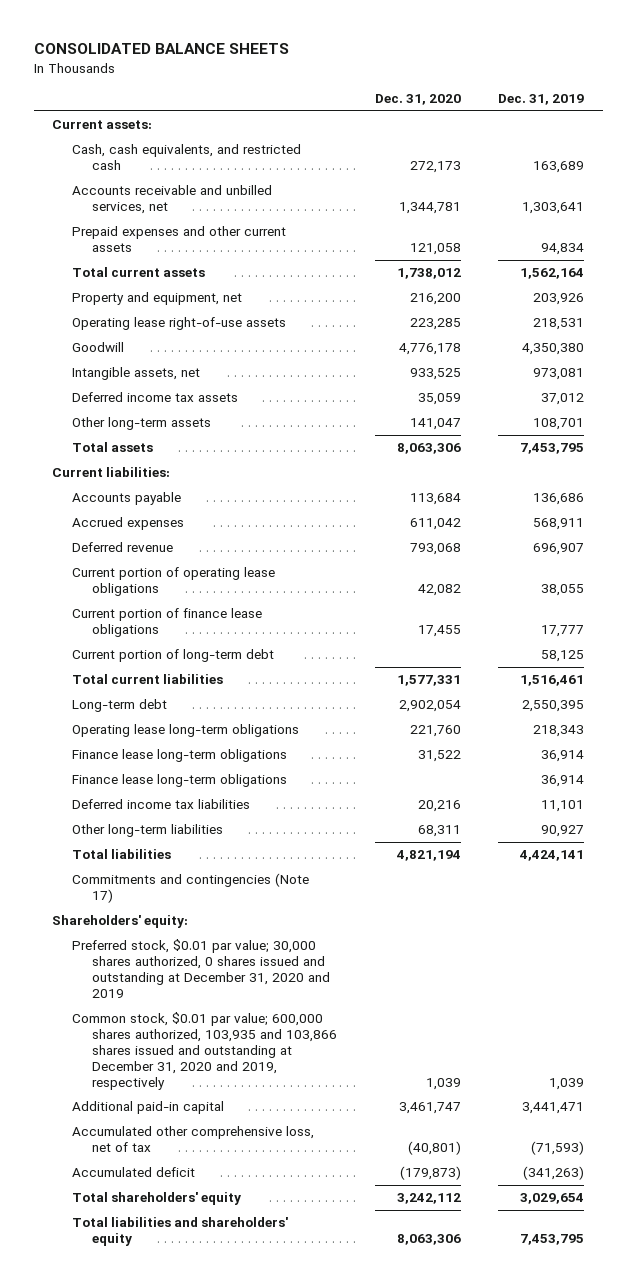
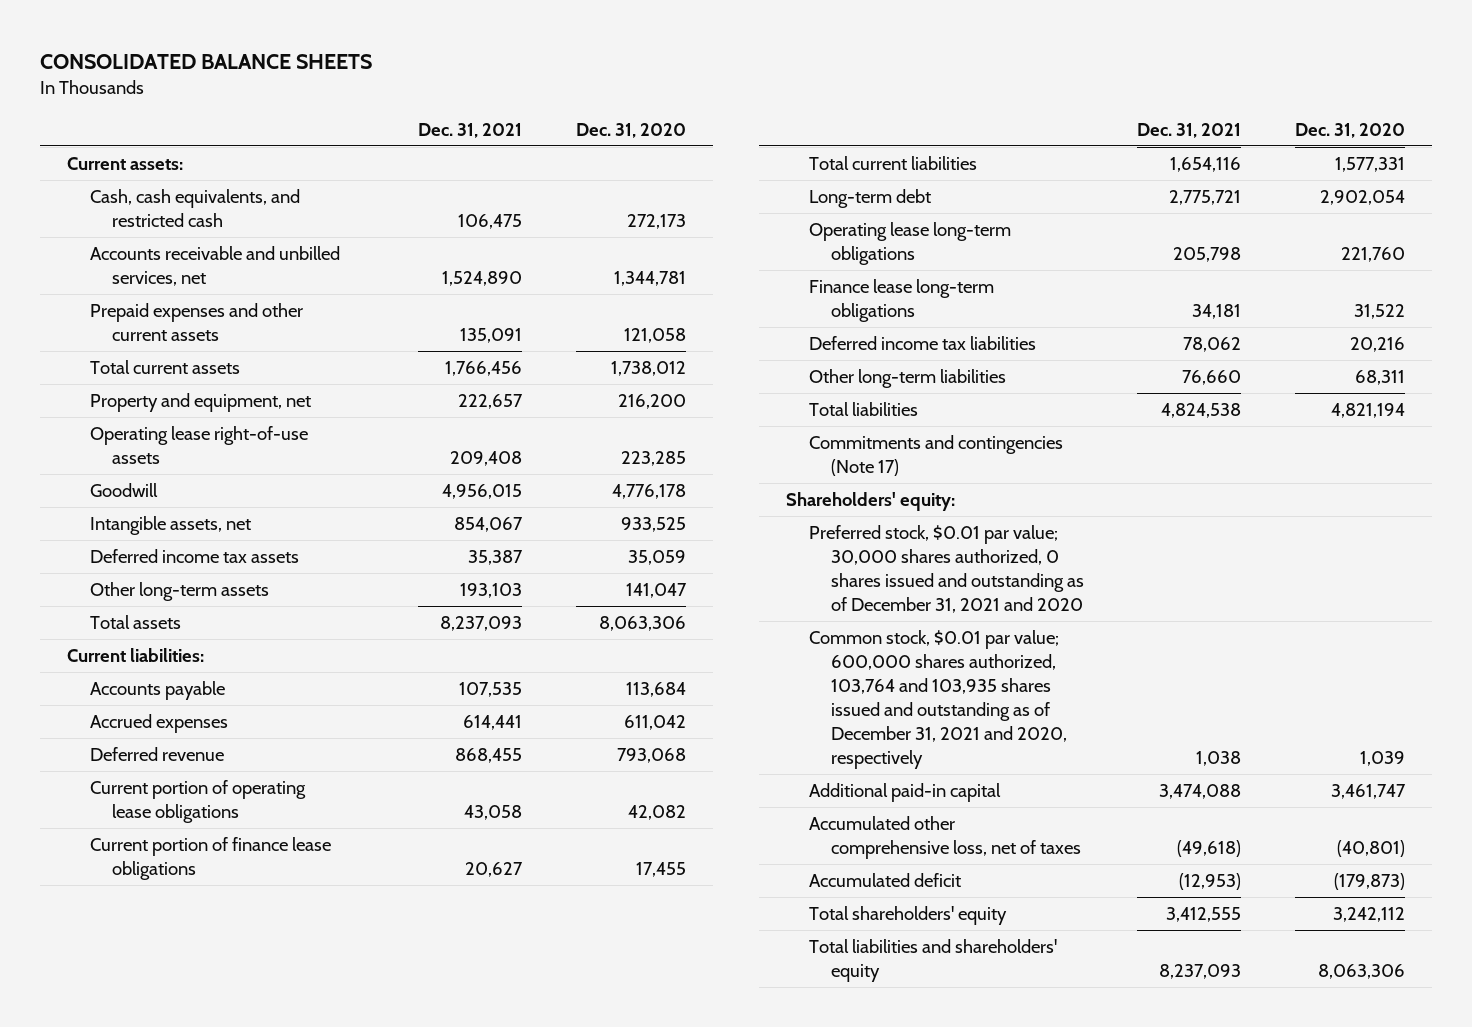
- | Dec. 31, 2020 | Dec. 31, 2019
+ | Dec. 31, 2021 | Dec. 31, 2020
- Current portion of long-term debt | | 58,125
- Finance lease long-term obligations | | 36,914
- Preferred stock, $0.01 par value; 30,000 shares authorized, 0 shares issued and outstanding at December 31, 2020 and 2019
- Common stock, $0.01 par value; 600,000 shares authorized, 103,935 and 103,866 shares issued and outstanding at December 31, 2020 and 2019, respectively | 1,039 | 1,039
+ Preferred stock, $0.01 par value; 30,000 shares authorized, 0 shares issued and outstanding as of December 31, 2021 and 2020
+ Common stock, $0.01 par value; 600,000 shares authorized, 103,764 and 103,935 shares issued and outstanding as of December 31, 2021 and 2020, respectively | 1,038 | 1,039
- Accumulated other comprehensive loss, net of tax | (40,801) | (71,593)
+ Accumulated other comprehensive loss, net of taxes | (49,618) | (40,801)

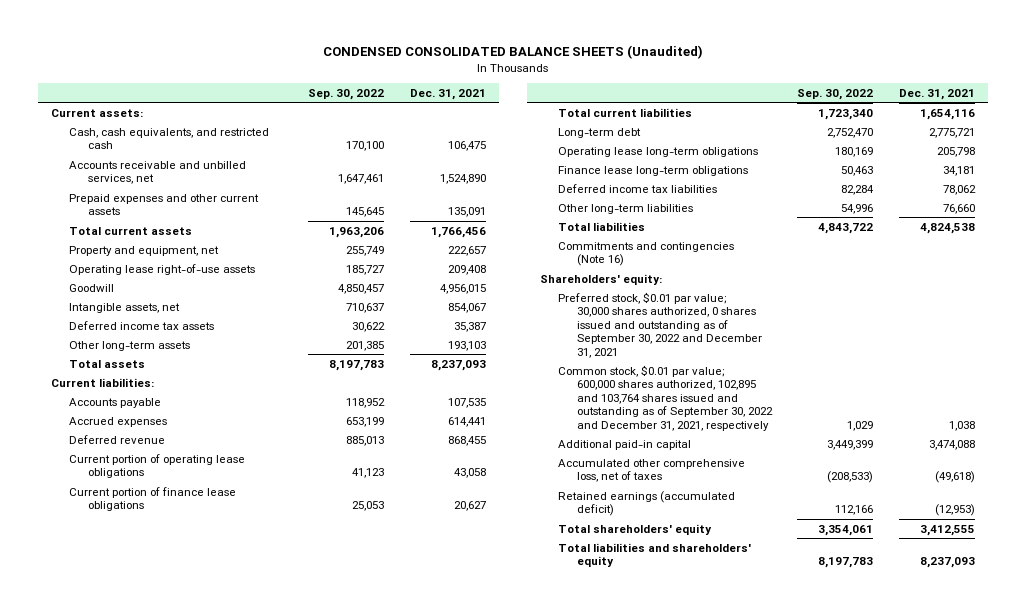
- CONSOLIDATED BALANCE SHEETS
+ CONDENSED CONSOLIDATED BALANCE SHEETS (Unaudited)
- | Dec. 31, 2021 | Dec. 31, 2020
+ | Sep. 30, 2022 | Dec. 31, 2021
- Commitments and contingencies (Note 17)
+ Commitments and contingencies (Note 16)
- Preferred stock, $0.01 par value; 30,000 shares authorized, 0 shares issued and outstanding as of December 31, 2021 and 2020
- Common stock, $0.01 par value; 600,000 shares authorized, 103,764 and 103,935 shares issued and outstanding as of December 31, 2021 and 2020, respectively | 1,038 | 1,039
+ Preferred stock, $0.01 par value; 30,000 shares authorized, 0 shares issued and outstanding as of September 30, 2022 and December 31, 2021
+ Common stock, $0.01 par value; 600,000 shares authorized, 102,895 and 103,764 shares issued and outstanding as of September 30, 2022 and December 31, 2021, respectively | 1,029 | 1,038
- Accumulated deficit | (12,953) | (179,873)
+ Retained earnings (accumulated deficit) | 112,166 | (12,953)

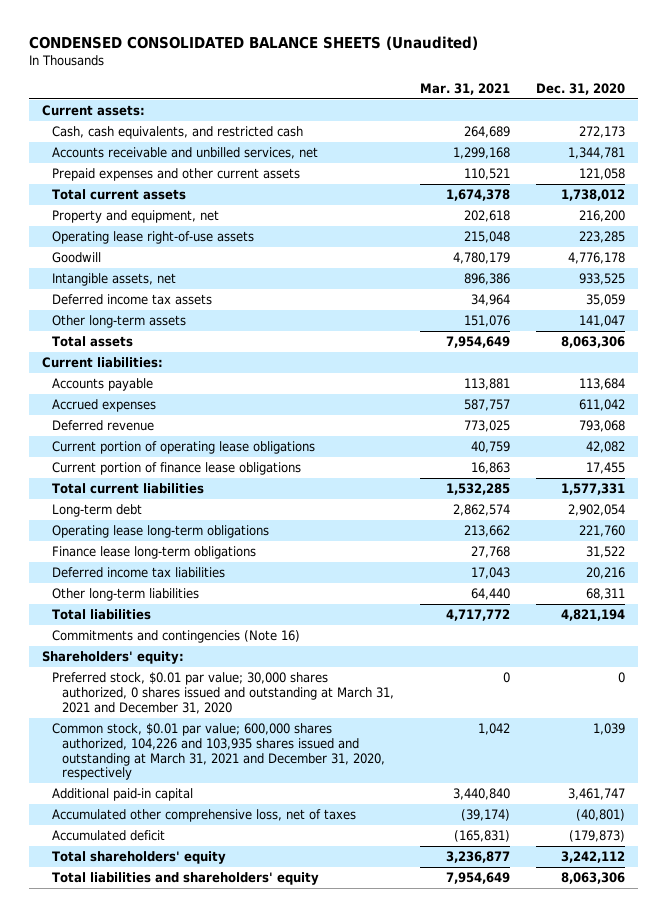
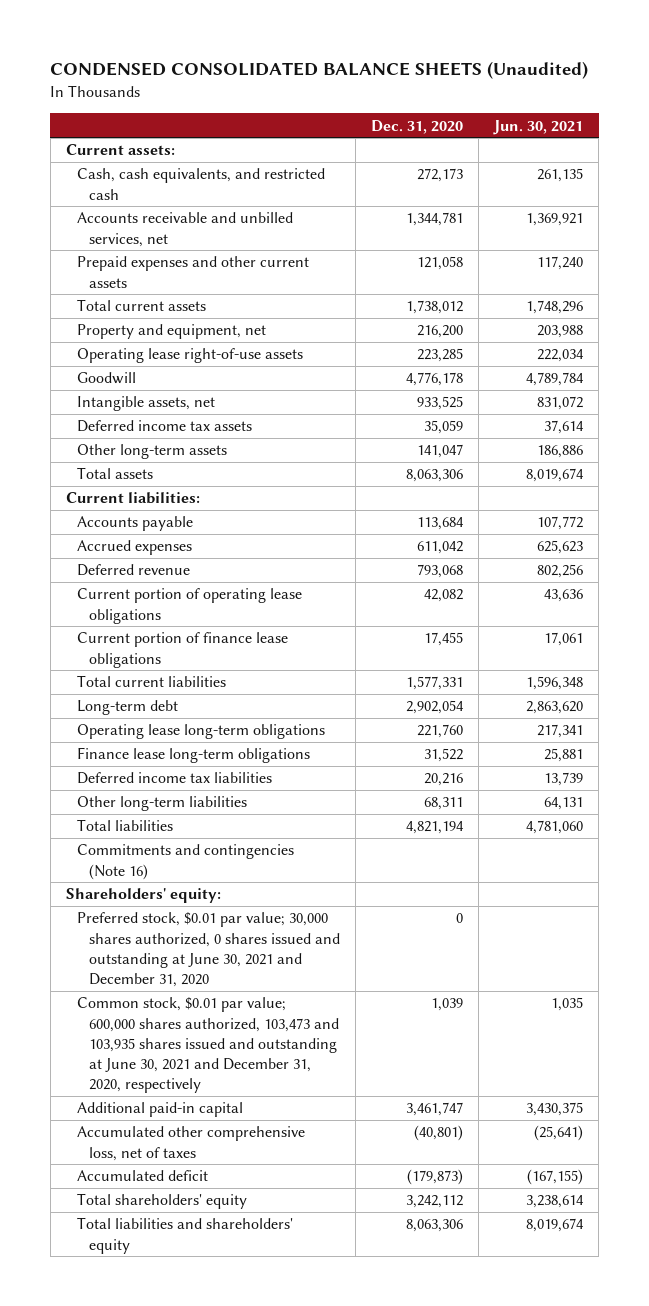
- | Mar. 31, 2021 | Dec. 31, 2020
+ | Dec. 31, 2020 | Jun. 30, 2021
- Preferred stock, $0.01 par value; 30,000 shares authorized, 0 shares issued and outstanding at March 31, 2021 and December 31, 2020 | 0 | 0
- Common stock, $0.01 par value; 600,000 shares authorized, 104,226 and 103,935 shares issued and outstanding at March 31, 2021 and December 31, 2020, respectively | 1,042 | 1,039
+ Preferred stock, $0.01 par value; 30,000 shares authorized, 0 shares issued and outstanding at June 30, 2021 and December 31, 2020 | 0 |
+ Common stock, $0.01 par value; 600,000 shares authorized, 103,473 and 103,935 shares issued and outstanding at June 30, 2021 and December 31, 2020, respectively | 1,039 | 1,035

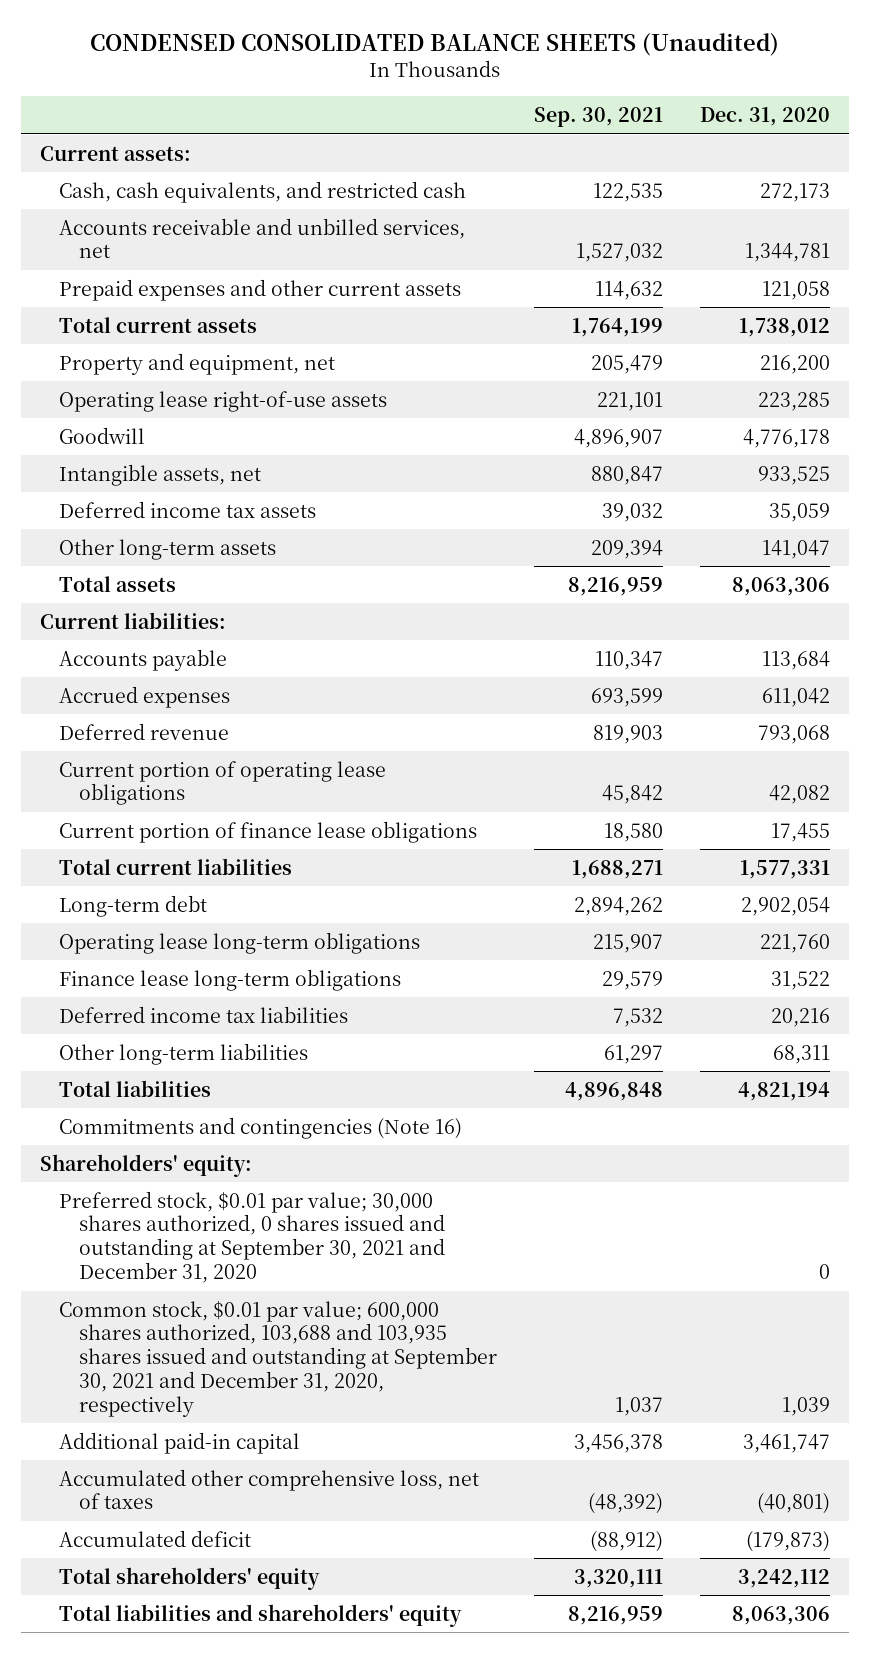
- | Dec. 31, 2020 | Jun. 30, 2021
+ | Sep. 30, 2021 | Dec. 31, 2020
- Preferred stock, $0.01 par value; 30,000 shares authorized, 0 shares issued and outstanding at June 30, 2021 and December 31, 2020 | 0 |
- Common stock, $0.01 par value; 600,000 shares authorized, 103,473 and 103,935 shares issued and outstanding at June 30, 2021 and December 31, 2020, respectively | 1,039 | 1,035
+ Preferred stock, $0.01 par value; 30,000 shares authorized, 0 shares issued and outstanding at September 30, 2021 and December 31, 2020 | | 0
+ Common stock, $0.01 par value; 600,000 shares authorized, 103,688 and 103,935 shares issued and outstanding at September 30, 2021 and December 31, 2020, respectively | 1,037 | 1,039

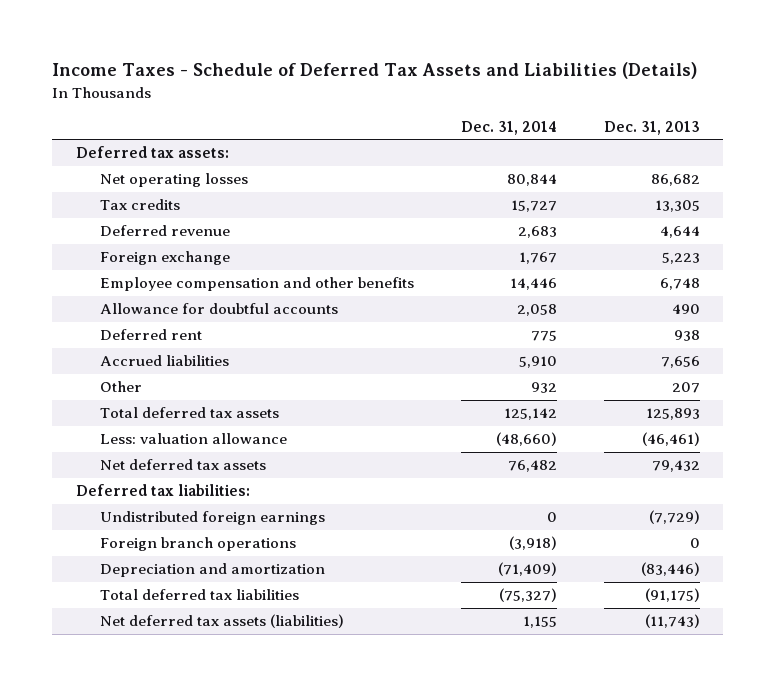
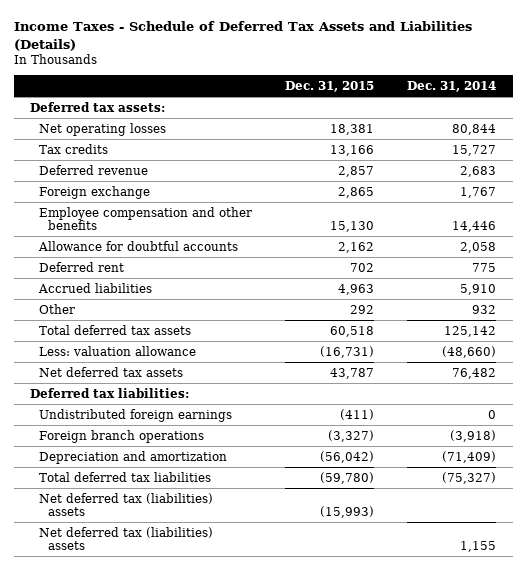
- | Dec. 31, 2014 | Dec. 31, 2013
+ | Dec. 31, 2015 | Dec. 31, 2014
- Net deferred tax assets (liabilities) | 1,155 | (11,743)
+ Net deferred tax (liabilities) assets | (15,993) |
+ Net deferred tax (liabilities) assets | | 1,155

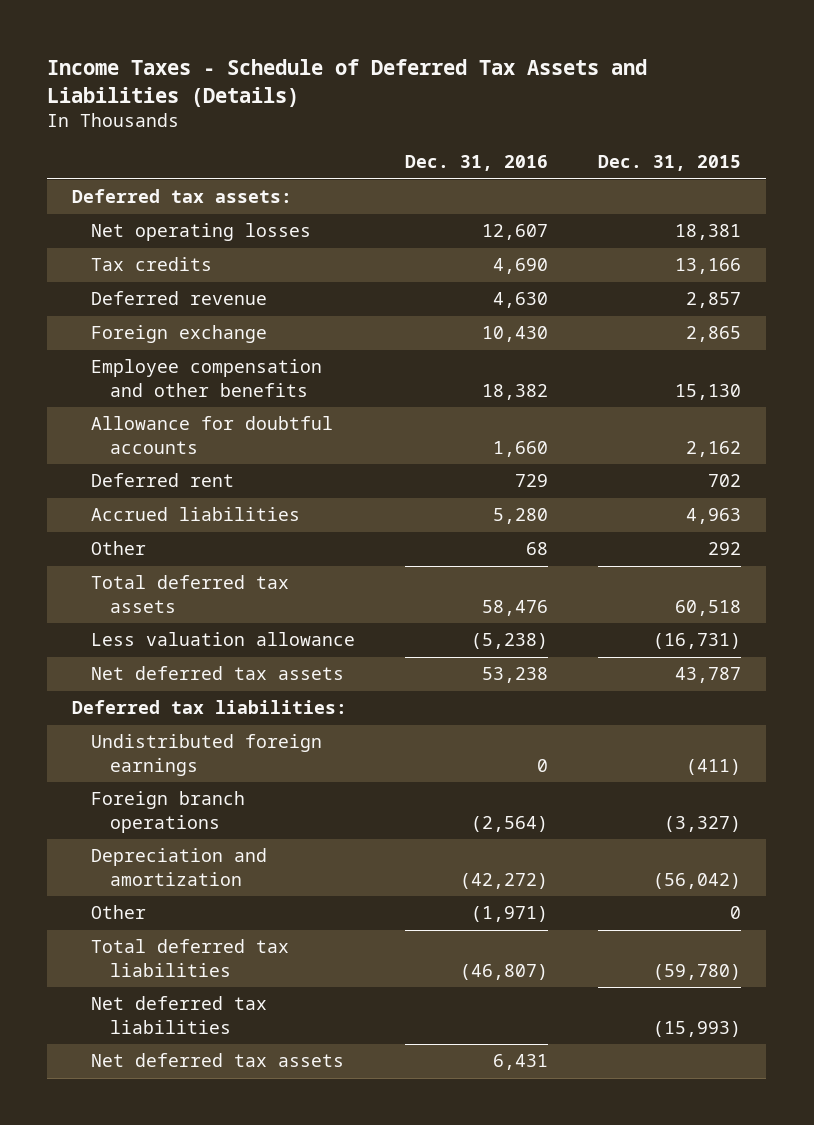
- | Dec. 31, 2015 | Dec. 31, 2014
+ | Dec. 31, 2016 | Dec. 31, 2015
- Less: valuation allowance | (16,731) | (48,660)
+ Less valuation allowance | (5,238) | (16,731)
+ Other | (1,971) | 0
- Net deferred tax (liabilities) assets | (15,993) |
- Net deferred tax (liabilities) assets | | 1,155
+ Net deferred tax liabilities | | (15,993)
+ Net deferred tax assets | 6,431 |

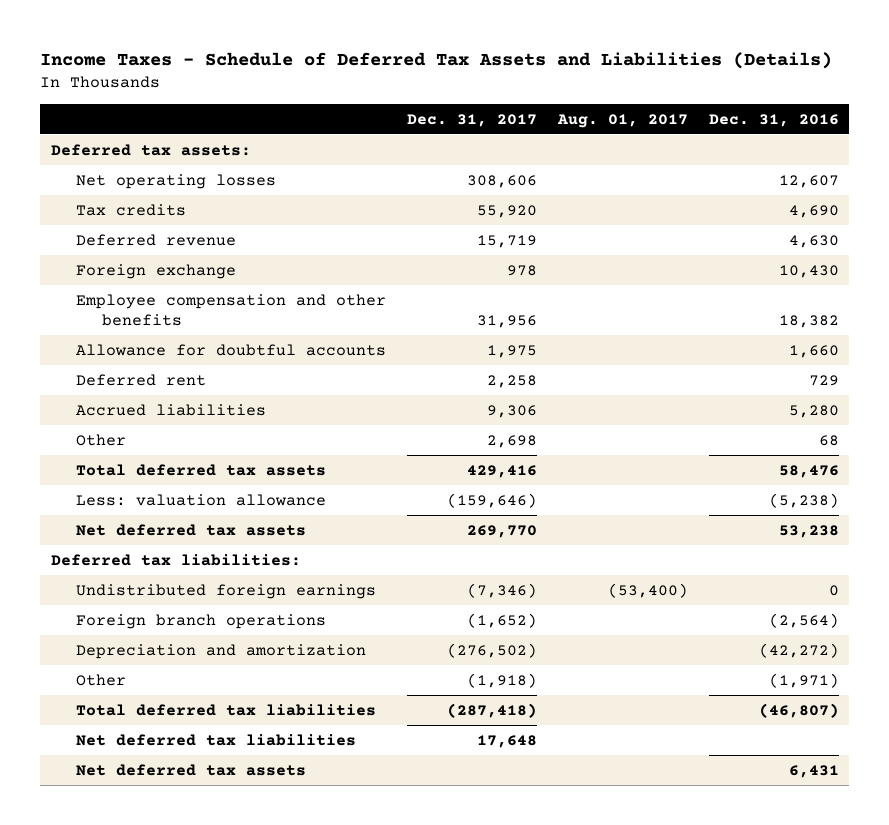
- | Dec. 31, 2016 | Dec. 31, 2015
+ | Dec. 31, 2017 | Aug. 01, 2017 | Dec. 31, 2016
- Less valuation allowance | (5,238) | (16,731)
+ Less: valuation allowance | (159,646) | | (5,238)

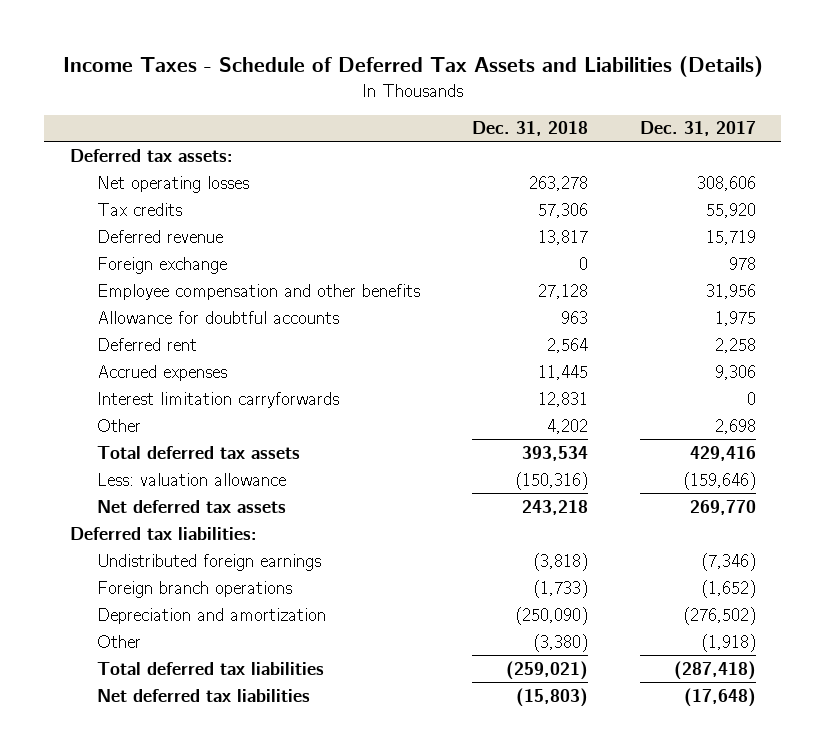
- | Dec. 31, 2017 | Aug. 01, 2017 | Dec. 31, 2016
+ | Dec. 31, 2018 | Dec. 31, 2017
- Accrued liabilities | 9,306 | | 5,280
+ Accrued expenses | 11,445 | 9,306
+ Interest limitation carryforwards | 12,831 | 0
- Net deferred tax liabilities | 17,648 | |
- Net deferred tax assets | | | 6,431
+ Net deferred tax liabilities | (15,803) | (17,648)

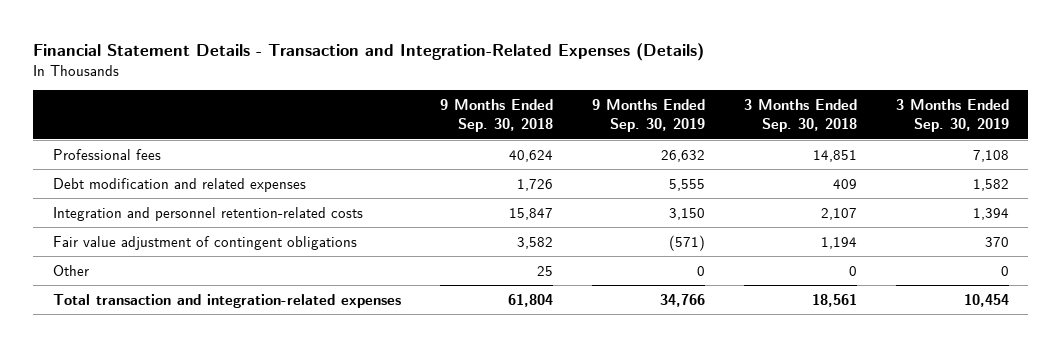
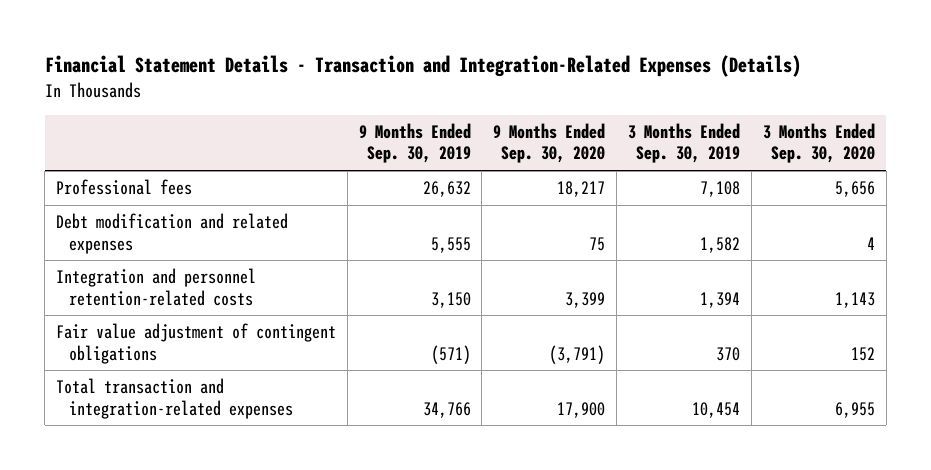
- | 9 Months Ended Sep. 30, 2018 | 9 Months Ended Sep. 30, 2019 | 3 Months Ended Sep. 30, 2018 | 3 Months Ended Sep. 30, 2019
+ | 9 Months Ended Sep. 30, 2019 | 9 Months Ended Sep. 30, 2020 | 3 Months Ended Sep. 30, 2019 | 3 Months Ended Sep. 30, 2020
- Other | 25 | 0 | 0 | 0

